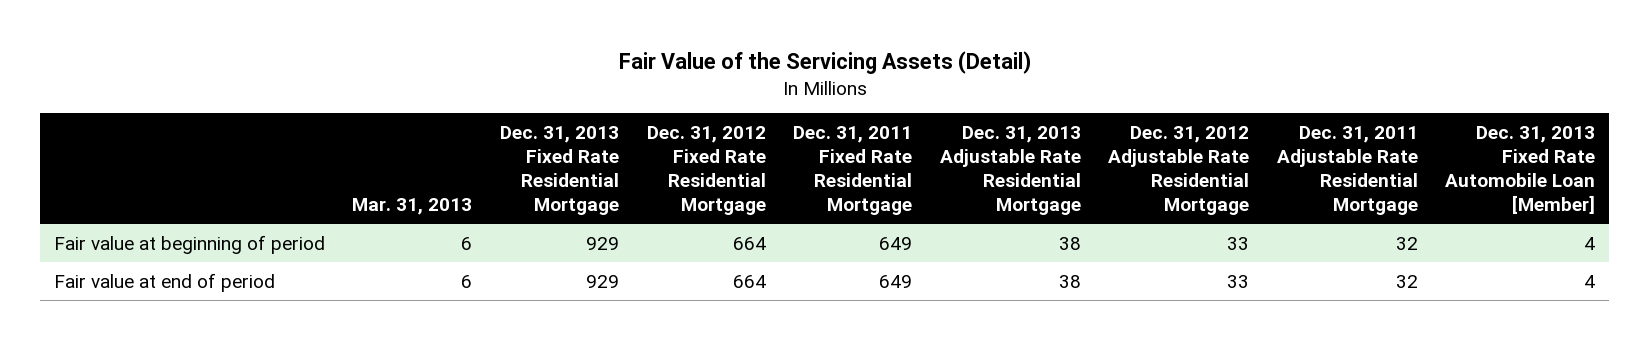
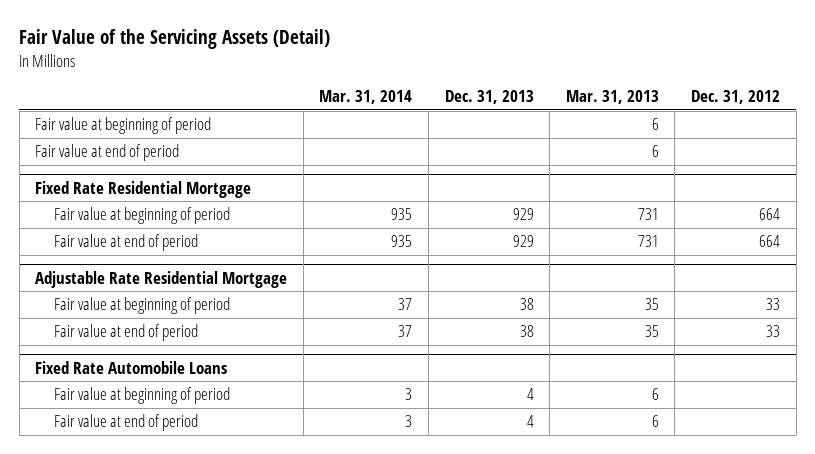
- | Mar. 31, 2013 | Dec. 31, 2013 Fixed Rate Residential Mortgage | Dec. 31, 2012 Fixed Rate Residential Mortgage | Dec. 31, 2011 Fixed Rate Residential Mortgage | Dec. 31, 2013 Adjustable Rate Residential Mortgage | Dec. 31, 2012 Adjustable Rate Residential Mortgage | Dec. 31, 2011 Adjustable Rate Residential Mortgage | Dec. 31, 2013 Fixed Rate Automobile Loan [Member]
+ | Mar. 31, 2014 | Dec. 31, 2013 | Mar. 31, 2013 | Dec. 31, 2012
+ Fixed Rate Residential Mortgage
+ Fair value at beginning of period | 935 | 929 | 731 | 664
+ Fair value at end of period | 935 | 929 | 731 | 664
+ Adjustable Rate Residential Mortgage
+ Fair value at beginning of period | 37 | 38 | 35 | 33
+ Fair value at end of period | 37 | 38 | 35 | 33
+ Fixed Rate Automobile Loans
+ Fair value at beginning of period | 3 | 4 | 6 |
+ Fair value at end of period | 3 | 4 | 6 |

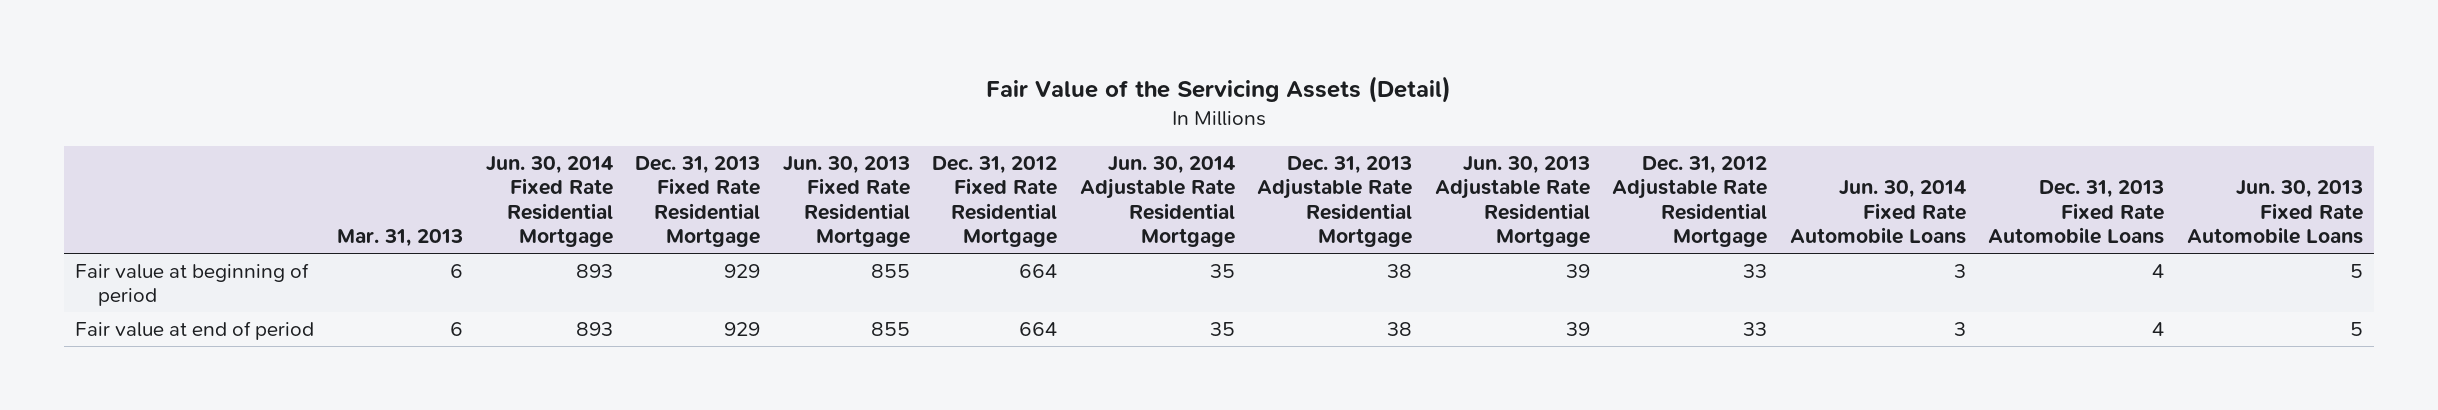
- | Mar. 31, 2014 | Dec. 31, 2013 | Mar. 31, 2013 | Dec. 31, 2012
+ | Mar. 31, 2013 | Jun. 30, 2014 Fixed Rate Residential Mortgage | Dec. 31, 2013 Fixed Rate Residential Mortgage | Jun. 30, 2013 Fixed Rate Residential Mortgage | Dec. 31, 2012 Fixed Rate Residential Mortgage | Jun. 30, 2014 Adjustable Rate Residential Mortgage | Dec. 31, 2013 Adjustable Rate Residential Mortgage | Jun. 30, 2013 Adjustable Rate Residential Mortgage | Dec. 31, 2012 Adjustable Rate Residential Mortgage | Jun. 30, 2014 Fixed Rate Automobile Loans | Dec. 31, 2013 Fixed Rate Automobile Loans | Jun. 30, 2013 Fixed Rate Automobile Loans
- Fixed Rate Residential Mortgage
- Fair value at beginning of period | 935 | 929 | 731 | 664
- Fair value at end of period | 935 | 929 | 731 | 664
- Adjustable Rate Residential Mortgage
- Fair value at beginning of period | 37 | 38 | 35 | 33
- Fair value at end of period | 37 | 38 | 35 | 33
- Fixed Rate Automobile Loans
- Fair value at beginning of period | 3 | 4 | 6 |
- Fair value at end of period | 3 | 4 | 6 |

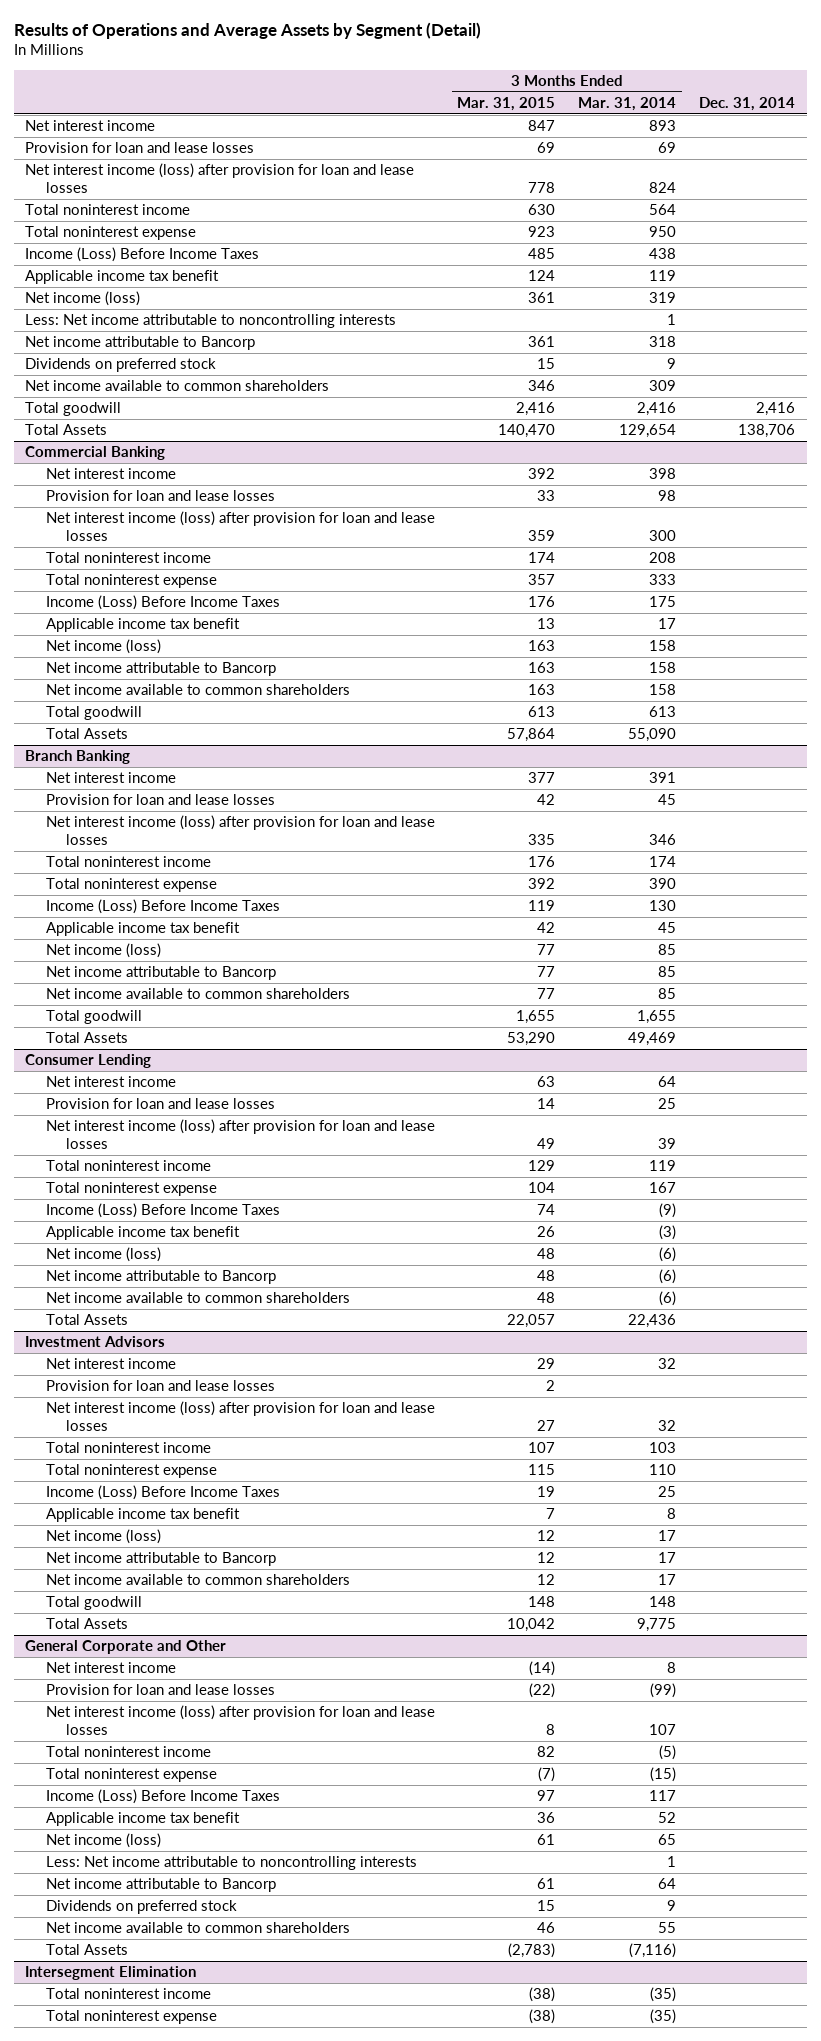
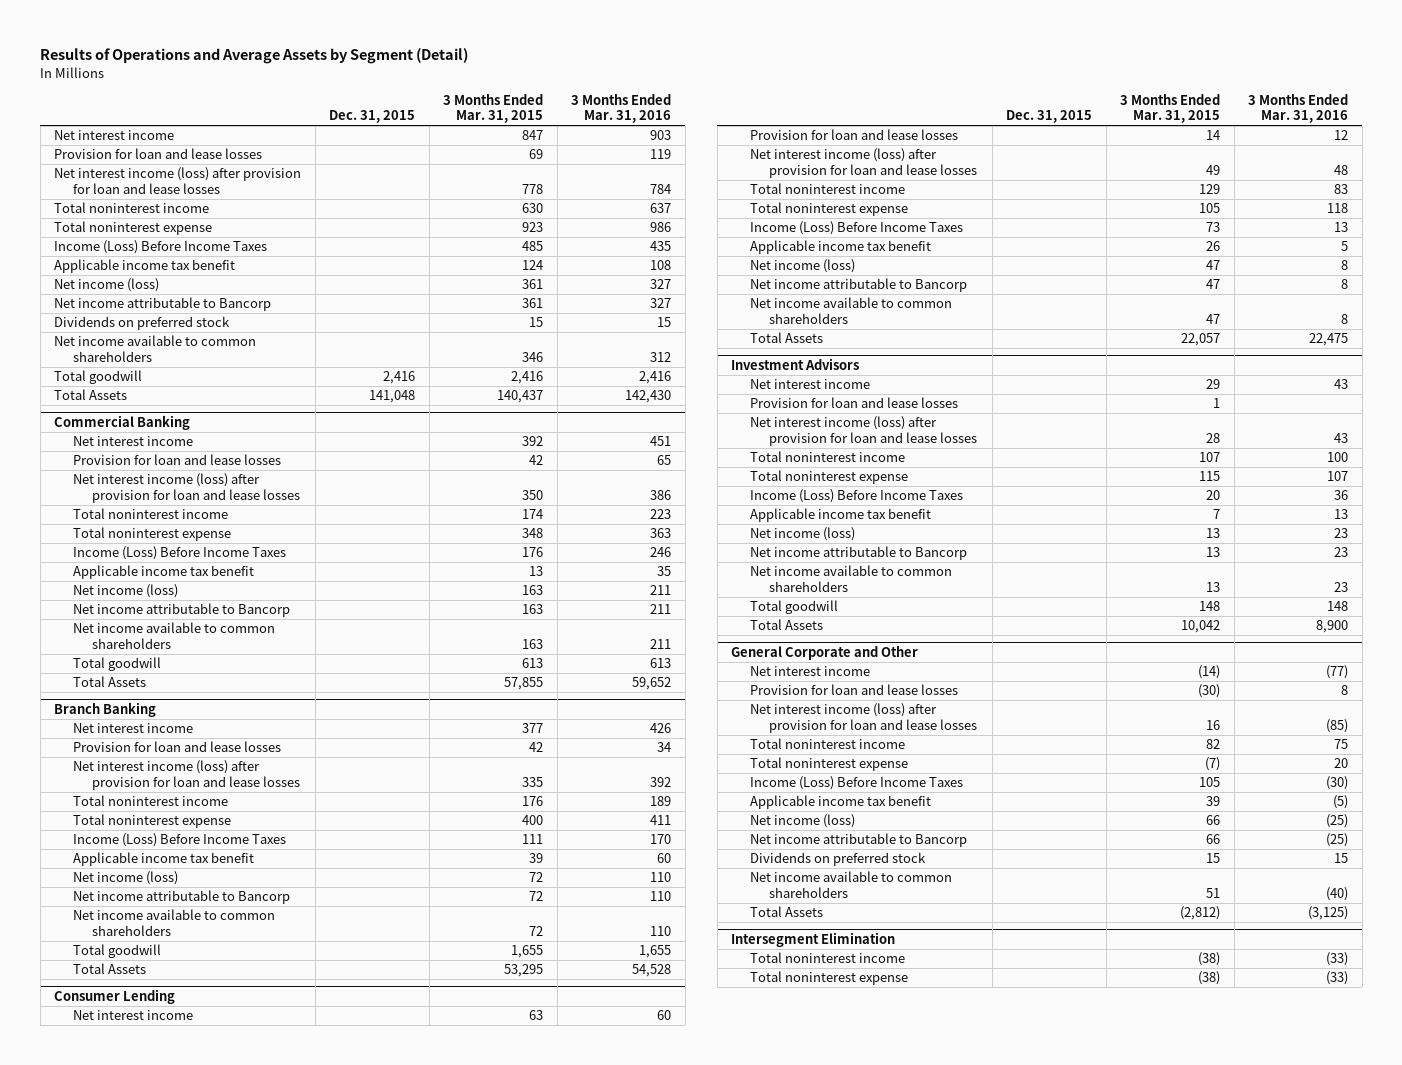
- | 3 Months Ended Mar. 31, 2015 | 3 Months Ended Mar. 31, 2014 | Dec. 31, 2014
+ | Dec. 31, 2015 | 3 Months Ended Mar. 31, 2015 | 3 Months Ended Mar. 31, 2016
- Less: Net income attributable to noncontrolling interests | | 1 |
- Total Assets | 140,470 | 129,654 | 138,706
+ Total Assets | 141,048 | 140,437 | 142,430
@ Commercial Banking
- Provision for loan and lease losses | 33 | 98 |
- Net interest income (loss) after provision for loan and lease losses | 359 | 300 |
+ Provision for loan and lease losses | | 42 | 65
+ Net interest income (loss) after provision for loan and lease losses | | 350 | 386
- Total noninterest expense | 357 | 333 |
+ Total noninterest expense | | 348 | 363
- Total Assets | 57,864 | 55,090 |
+ Total Assets | | 57,855 | 59,652
@ Branch Banking
- Total noninterest expense | 392 | 390 |
- Income (Loss) Before Income Taxes | 119 | 130 |
- Applicable income tax benefit | 42 | 45 |
- Net income (loss) | 77 | 85 |
- Net income attributable to Bancorp | 77 | 85 |
- Net income available to common shareholders | 77 | 85 |
+ Total noninterest expense | | 400 | 411
+ Income (Loss) Before Income Taxes | | 111 | 170
+ Applicable income tax benefit | | 39 | 60
+ Net income (loss) | | 72 | 110
+ Net income attributable to Bancorp | | 72 | 110
+ Net income available to common shareholders | | 72 | 110
- Total Assets | 53,290 | 49,469 |
+ Total Assets | | 53,295 | 54,528
@ Consumer Lending
- Total noninterest expense | 104 | 167 |
- Income (Loss) Before Income Taxes | 74 | (9) |
+ Total noninterest expense | | 105 | 118
+ Income (Loss) Before Income Taxes | | 73 | 13
- Net income (loss) | 48 | (6) |
- Net income attributable to Bancorp | 48 | (6) |
- Net income available to common shareholders | 48 | (6) |
+ Net income (loss) | | 47 | 8
+ Net income attributable to Bancorp | | 47 | 8
+ Net income available to common shareholders | | 47 | 8
@ Investment Advisors
- Provision for loan and lease losses | 2 | |
- Net interest income (loss) after provision for loan and lease losses | 27 | 32 |
+ Provision for loan and lease losses | | 1 |
+ Net interest income (loss) after provision for loan and lease losses | | 28 | 43
- Income (Loss) Before Income Taxes | 19 | 25 |
+ Income (Loss) Before Income Taxes | | 20 | 36
- Net income (loss) | 12 | 17 |
- Net income attributable to Bancorp | 12 | 17 |
- Net income available to common shareholders | 12 | 17 |
+ Net income (loss) | | 13 | 23
+ Net income attributable to Bancorp | | 13 | 23
+ Net income available to common shareholders | | 13 | 23
@ General Corporate and Other
- Provision for loan and lease losses | (22) | (99) |
- Net interest income (loss) after provision for loan and lease losses | 8 | 107 |
+ Provision for loan and lease losses | | (30) | 8
+ Net interest income (loss) after provision for loan and lease losses | | 16 | (85)
- Income (Loss) Before Income Taxes | 97 | 117 |
- Applicable income tax benefit | 36 | 52 |
- Net income (loss) | 61 | 65 |
- Less: Net income attributable to noncontrolling interests | | 1 |
- Net income attributable to Bancorp | 61 | 64 |
+ Income (Loss) Before Income Taxes | | 105 | (30)
+ Applicable income tax benefit | | 39 | (5)
+ Net income (loss) | | 66 | (25)
+ Net income attributable to Bancorp | | 66 | (25)
- Net income available to common shareholders | 46 | 55 |
- Total Assets | (2,783) | (7,116) |
+ Net income available to common shareholders | | 51 | (40)
+ Total Assets | | (2,812) | (3,125)

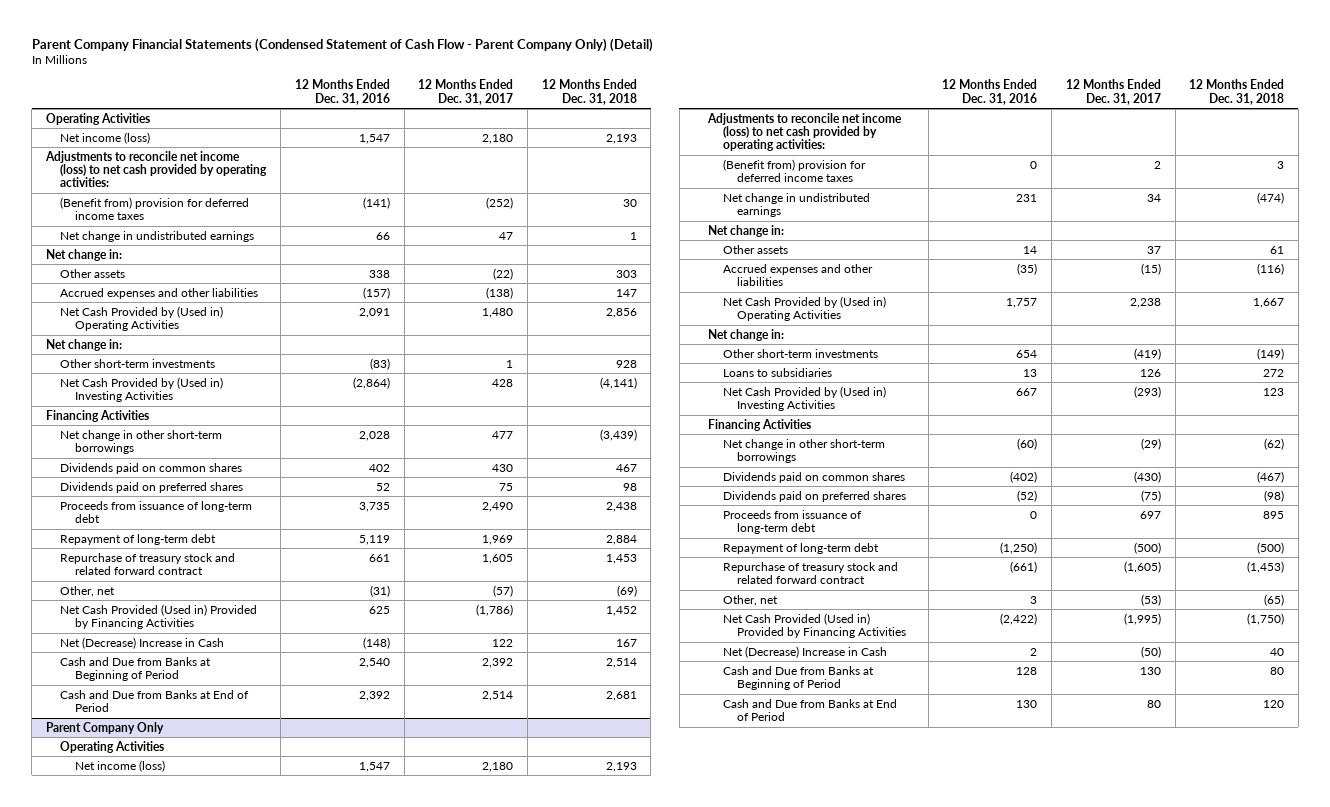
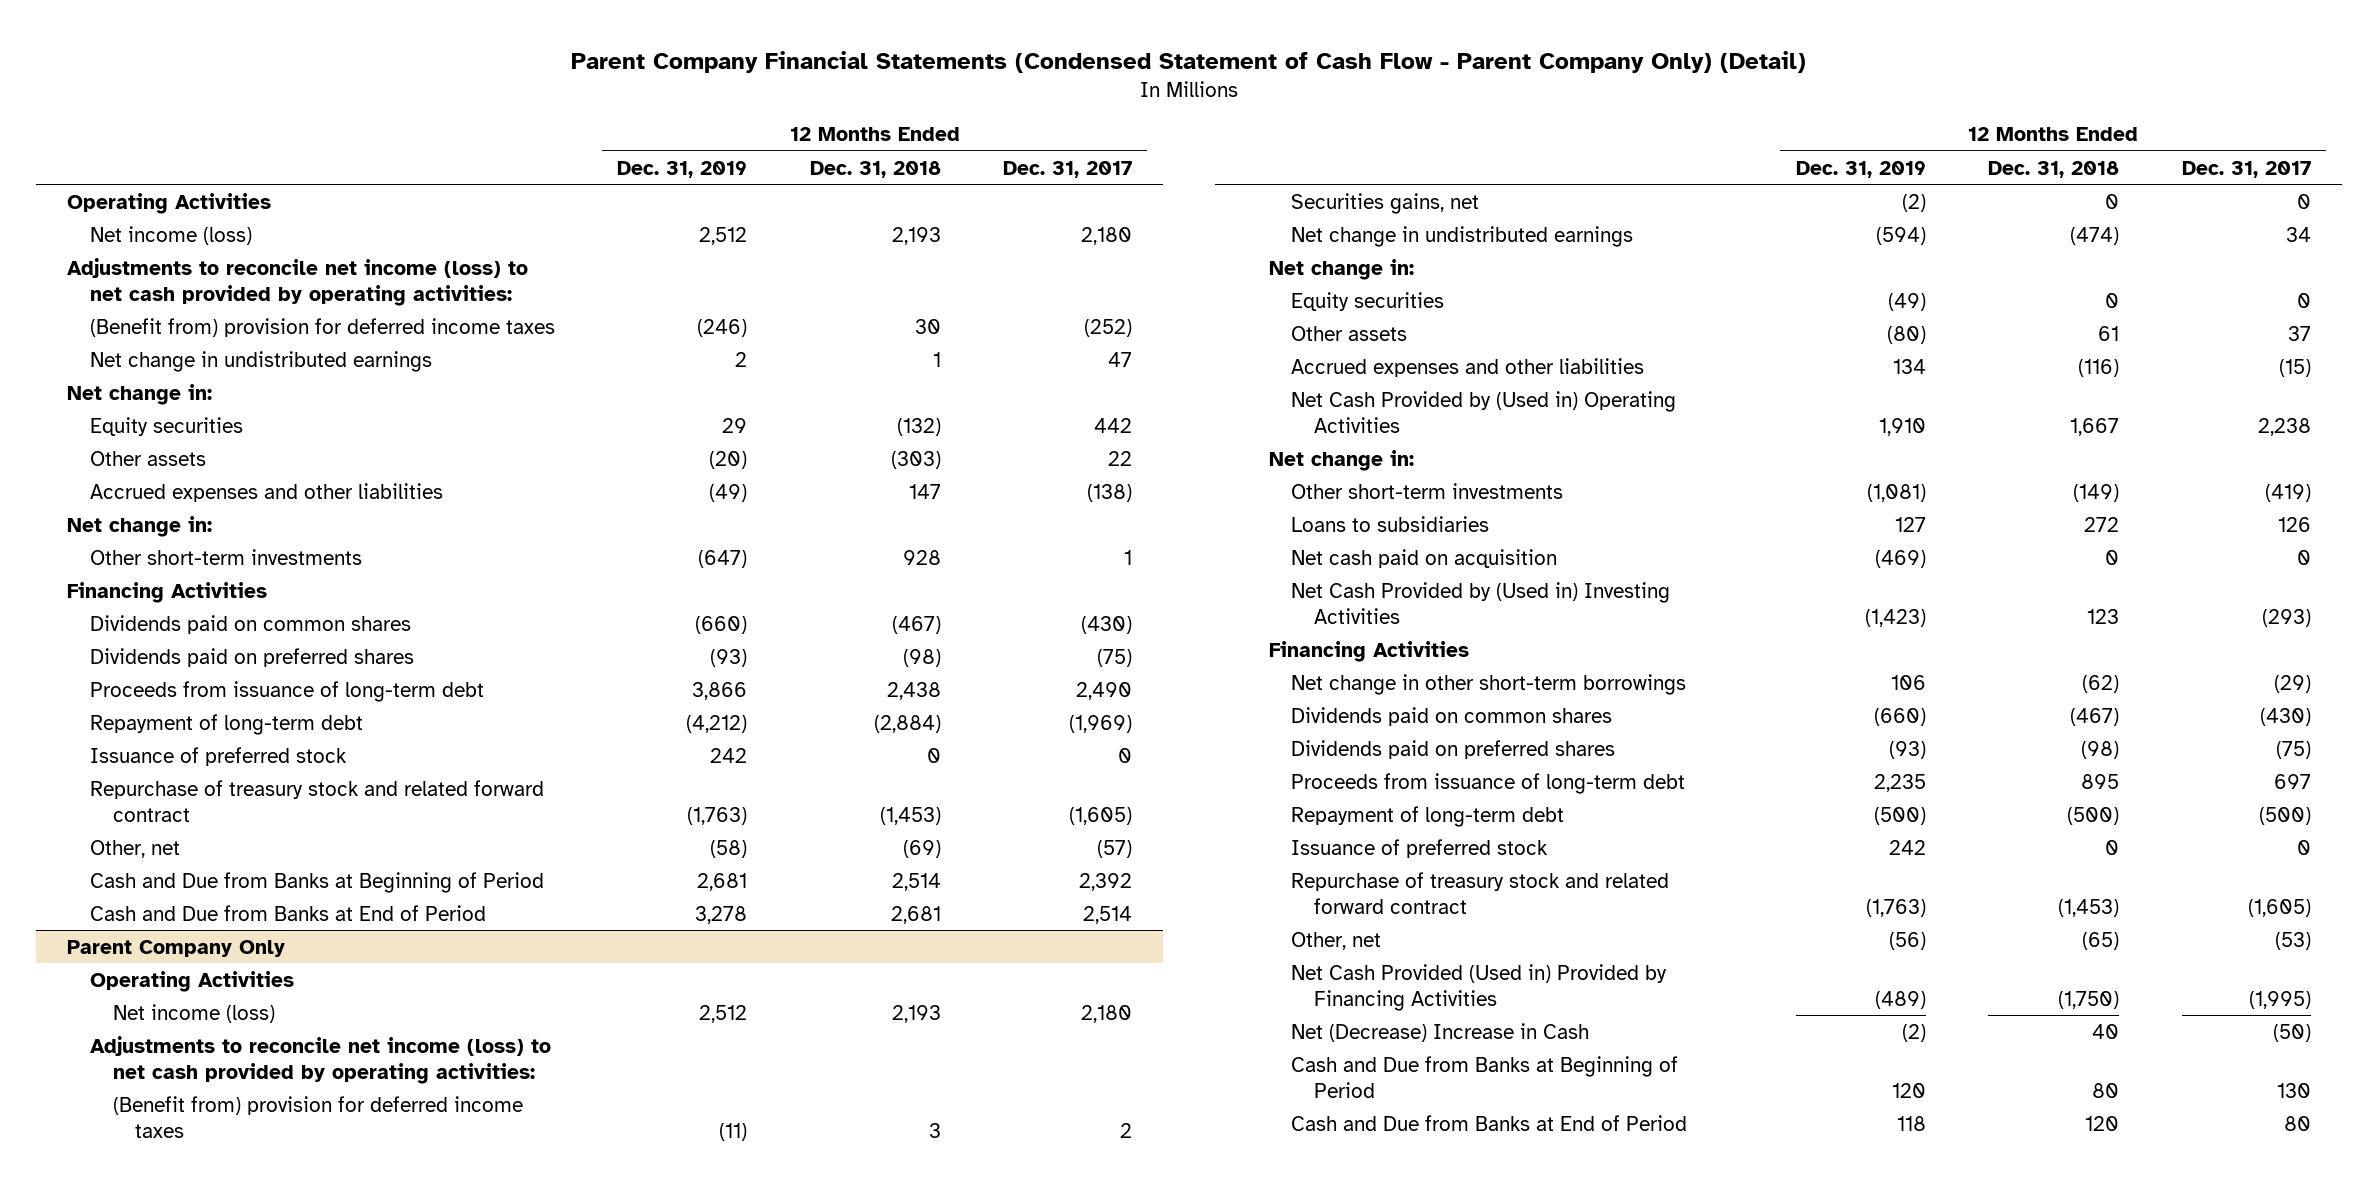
- | 12 Months Ended Dec. 31, 2016 | 12 Months Ended Dec. 31, 2017 | 12 Months Ended Dec. 31, 2018
+ | 12 Months Ended Dec. 31, 2019 | 12 Months Ended Dec. 31, 2018 | 12 Months Ended Dec. 31, 2017
- Other assets | 338 | (22) | 303
+ Equity securities | 29 | (132) | 442
+ Other assets | (20) | (303) | 22
- Net Cash Provided by (Used in) Operating Activities | 2,091 | 1,480 | 2,856
- Net Cash Provided by (Used in) Investing Activities | (2,864) | 428 | (4,141)
- Net change in other short-term borrowings | 2,028 | 477 | (3,439)
- Dividends paid on common shares | 402 | 430 | 467
- Dividends paid on preferred shares | 52 | 75 | 98
+ Dividends paid on common shares | (660) | (467) | (430)
+ Dividends paid on preferred shares | (93) | (98) | (75)
- Repayment of long-term debt | 5,119 | 1,969 | 2,884
- Repurchase of treasury stock and related forward contract | 661 | 1,605 | 1,453
+ Repayment of long-term debt | (4,212) | (2,884) | (1,969)
+ Issuance of preferred stock | 242 | 0 | 0
+ Repurchase of treasury stock and related forward contract | (1,763) | (1,453) | (1,605)
- Net Cash Provided (Used in) Provided by Financing Activities | 625 | (1,786) | 1,452
- Net (Decrease) Increase in Cash | (148) | 122 | 167
@ Parent Company Only
+ Securities gains, net | (2) | 0 | 0
+ Equity securities | (49) | 0 | 0
+ Net cash paid on acquisition | (469) | 0 | 0
+ Issuance of preferred stock | 242 | 0 | 0

